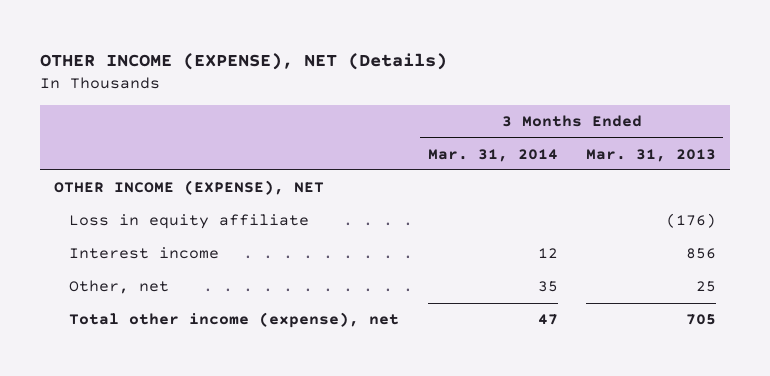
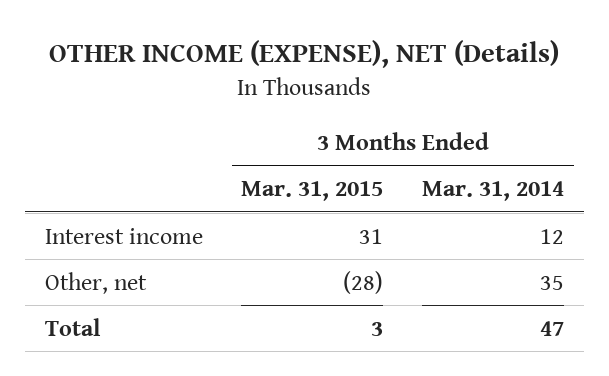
- | 3 Months Ended Mar. 31, 2014 | 3 Months Ended Mar. 31, 2013
+ | 3 Months Ended Mar. 31, 2015 | 3 Months Ended Mar. 31, 2014
- OTHER INCOME (EXPENSE), NET
- Loss in equity affiliate | | (176)
- Total other income (expense), net | 47 | 705
+ Total | 3 | 47

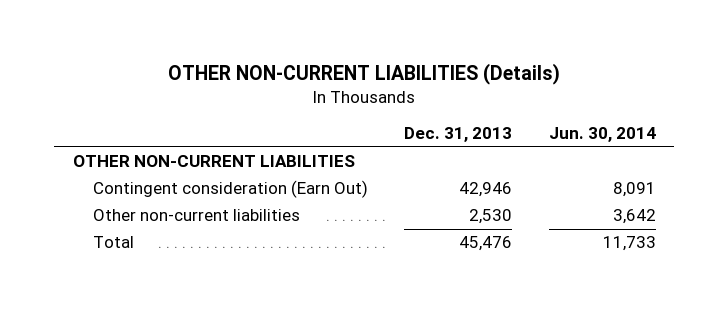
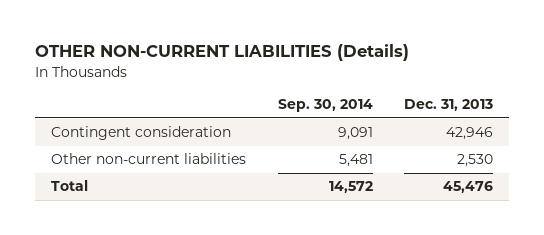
- | Dec. 31, 2013 | Jun. 30, 2014
+ | Sep. 30, 2014 | Dec. 31, 2013
- OTHER NON-CURRENT LIABILITIES
- Contingent consideration (Earn Out) | 42,946 | 8,091
+ Contingent consideration | 9,091 | 42,946

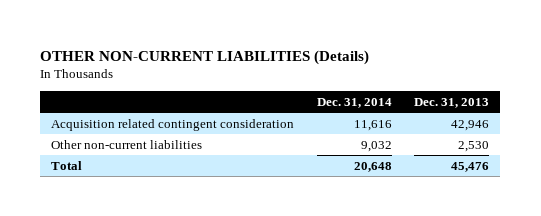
- | Sep. 30, 2014 | Dec. 31, 2013
+ | Dec. 31, 2014 | Dec. 31, 2013
- Contingent consideration | 9,091 | 42,946
+ Acquisition related contingent consideration | 11,616 | 42,946

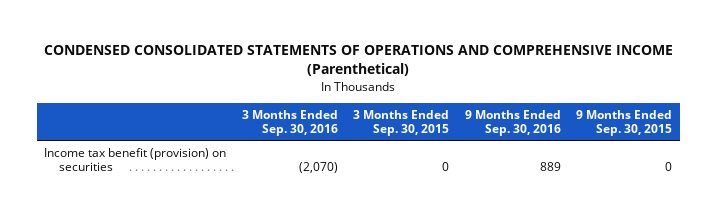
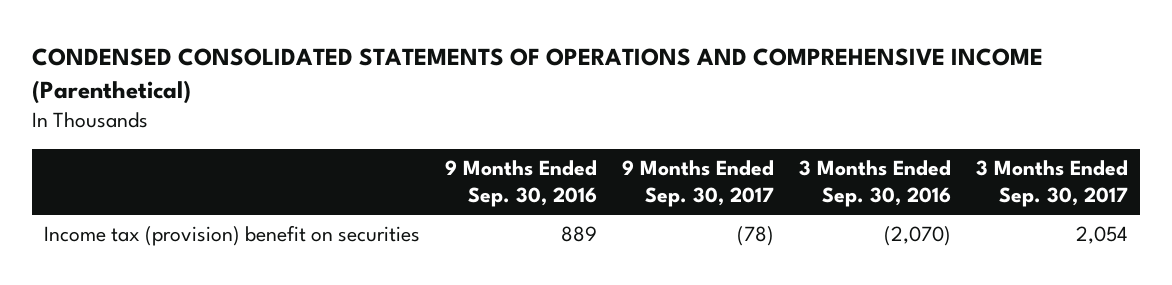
- | 3 Months Ended Sep. 30, 2016 | 3 Months Ended Sep. 30, 2015 | 9 Months Ended Sep. 30, 2016 | 9 Months Ended Sep. 30, 2015
+ | 9 Months Ended Sep. 30, 2016 | 9 Months Ended Sep. 30, 2017 | 3 Months Ended Sep. 30, 2016 | 3 Months Ended Sep. 30, 2017
- Income tax benefit (provision) on securities | (2,070) | 0 | 889 | 0
+ Income tax (provision) benefit on securities | 889 | (78) | (2,070) | 2,054

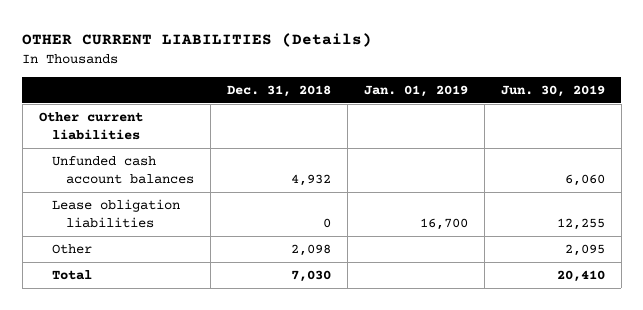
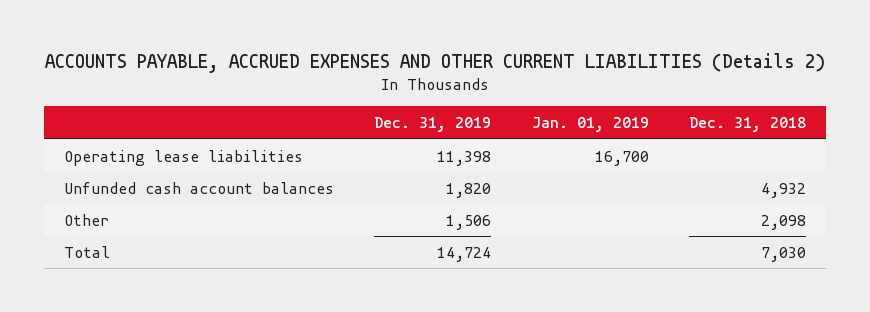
- OTHER CURRENT LIABILITIES (Details)
+ ACCOUNTS PAYABLE, ACCRUED EXPENSES AND OTHER CURRENT LIABILITIES (Details 2)
- | Dec. 31, 2018 | Jan. 01, 2019 | Jun. 30, 2019
+ | Dec. 31, 2019 | Jan. 01, 2019 | Dec. 31, 2018
- Other current liabilities
+ Operating lease liabilities | 11,398 | 16,700 |
- Lease obligation liabilities | 0 | 16,700 | 12,255

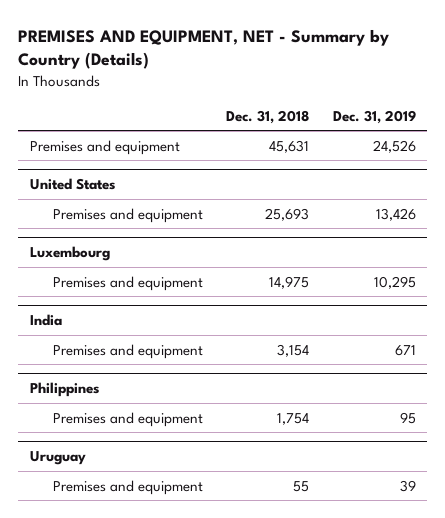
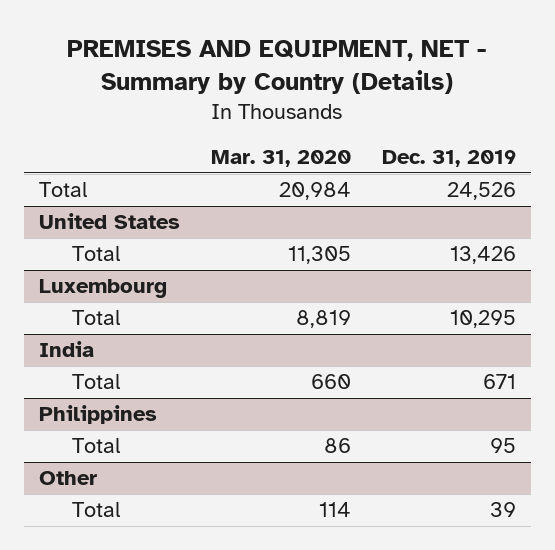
- | Dec. 31, 2018 | Dec. 31, 2019
+ | Mar. 31, 2020 | Dec. 31, 2019
- Premises and equipment | 45,631 | 24,526
+ Total | 20,984 | 24,526
@ United States
- Premises and equipment | 25,693 | 13,426
+ Total | 11,305 | 13,426
@ Luxembourg
- Premises and equipment | 14,975 | 10,295
+ Total | 8,819 | 10,295
@ India
- Premises and equipment | 3,154 | 671
+ Total | 660 | 671
@ Philippines
- Premises and equipment | 1,754 | 95
- Uruguay
- Premises and equipment | 55 | 39
@ Philippines
+ Total | 86 | 95
+ Other
+ Total | 114 | 39

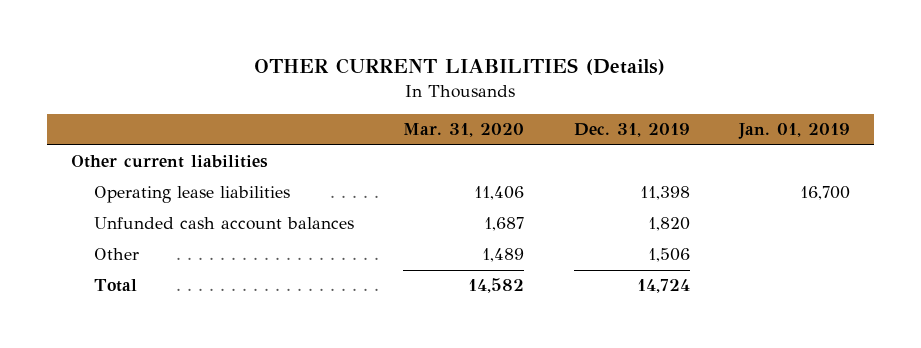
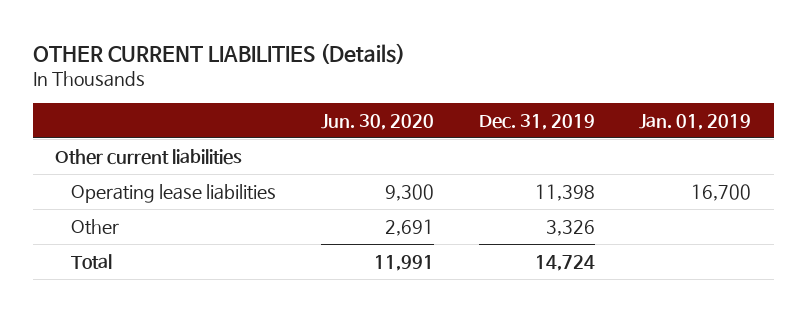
- | Mar. 31, 2020 | Dec. 31, 2019 | Jan. 01, 2019
+ | Jun. 30, 2020 | Dec. 31, 2019 | Jan. 01, 2019
- Unfunded cash account balances | 1,687 | 1,820 |
- Other | 1,489 | 1,506 |
+ Other | 2,691 | 3,326 |

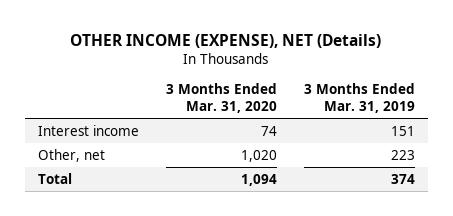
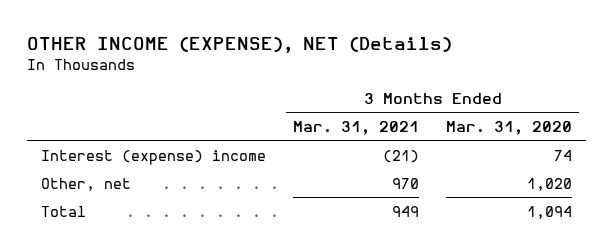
- | 3 Months Ended Mar. 31, 2020 | 3 Months Ended Mar. 31, 2019
+ | 3 Months Ended Mar. 31, 2021 | 3 Months Ended Mar. 31, 2020
- Interest income | 74 | 151
+ Interest (expense) income | (21) | 74

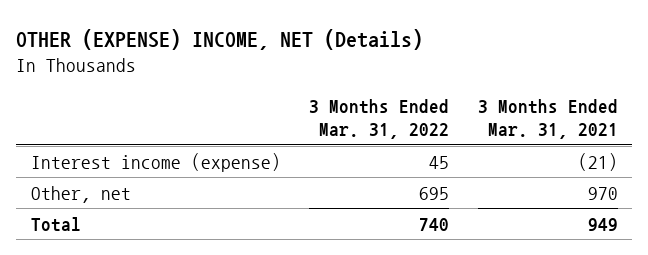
- OTHER INCOME (EXPENSE), NET (Details)
+ OTHER (EXPENSE) INCOME, NET (Details)
- | 3 Months Ended Mar. 31, 2021 | 3 Months Ended Mar. 31, 2020
+ | 3 Months Ended Mar. 31, 2022 | 3 Months Ended Mar. 31, 2021
- Interest (expense) income | (21) | 74
+ Interest income (expense) | 45 | (21)

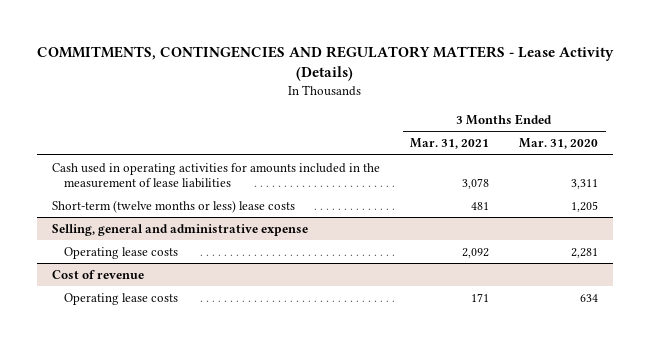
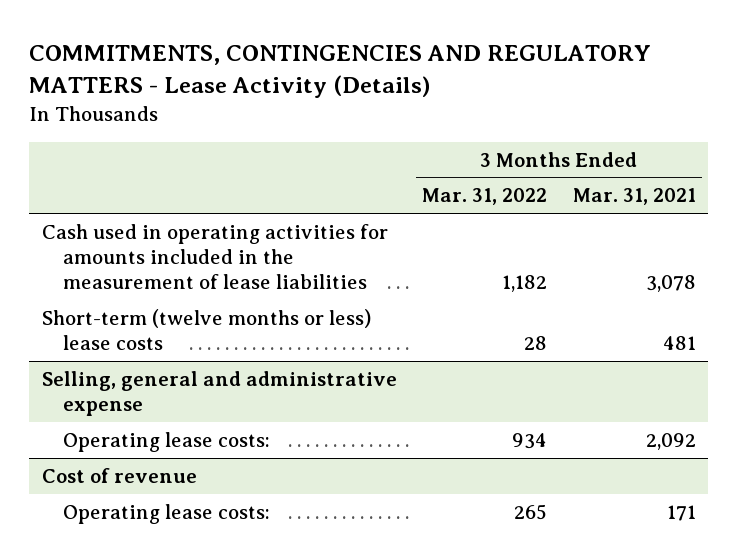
- | 3 Months Ended Mar. 31, 2021 | 3 Months Ended Mar. 31, 2020
+ | 3 Months Ended Mar. 31, 2022 | 3 Months Ended Mar. 31, 2021
@ Selling, general and administrative expense
- Operating lease costs | 2,092 | 2,281
+ Operating lease costs: | 934 | 2,092
@ Cost of revenue
- Operating lease costs | 171 | 634
+ Operating lease costs: | 265 | 171

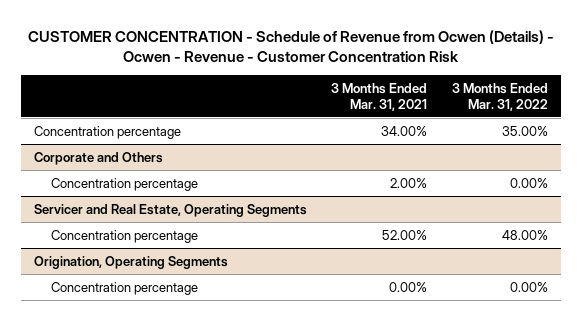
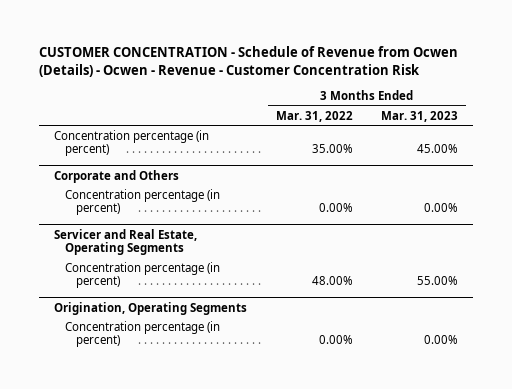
- | 3 Months Ended Mar. 31, 2021 | 3 Months Ended Mar. 31, 2022
+ | 3 Months Ended Mar. 31, 2022 | 3 Months Ended Mar. 31, 2023
- Concentration percentage | 34.00% | 35.00%
+ Concentration percentage (in percent) | 35.00% | 45.00%
@ Corporate and Others
- Concentration percentage | 2.00% | 0.00%
+ Concentration percentage (in percent) | 0.00% | 0.00%
@ Servicer and Real Estate, Operating Segments
- Concentration percentage | 52.00% | 48.00%
+ Concentration percentage (in percent) | 48.00% | 55.00%
@ Origination, Operating Segments
- Concentration percentage | 0.00% | 0.00%
+ Concentration percentage (in percent) | 0.00% | 0.00%

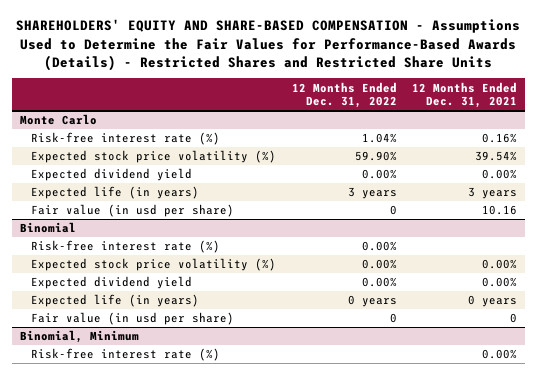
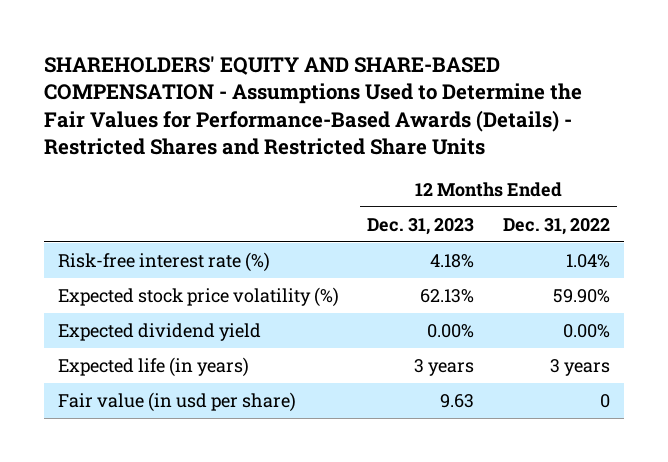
- | 12 Months Ended Dec. 31, 2022 | 12 Months Ended Dec. 31, 2021
+ | 12 Months Ended Dec. 31, 2023 | 12 Months Ended Dec. 31, 2022
- Monte Carlo
- Binomial
- Risk-free interest rate (%) | 0.00% |
- Expected stock price volatility (%) | 0.00% | 0.00%
- Expected dividend yield | 0.00% | 0.00%
- Expected life (in years) | 0 years | 0 years
- Fair value (in usd per share) | 0 | 0
- Binomial, Minimum
- Risk-free interest rate (%) | | 0.00%

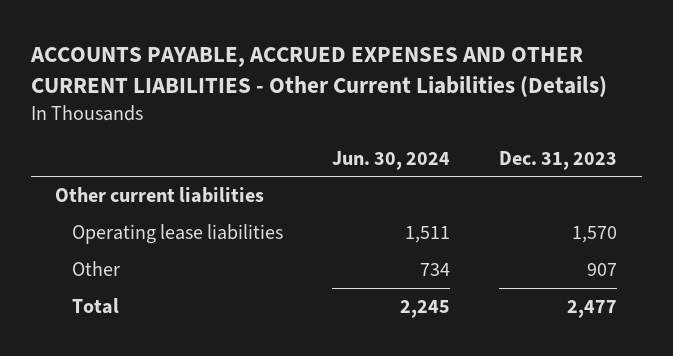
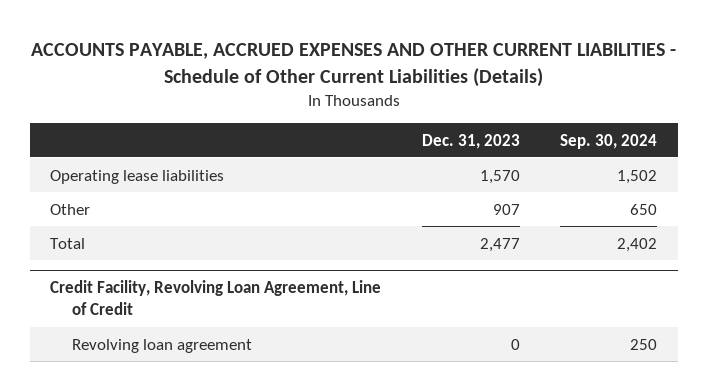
- ACCOUNTS PAYABLE, ACCRUED EXPENSES AND OTHER CURRENT LIABILITIES - Other Current Liabilities (Details)
+ ACCOUNTS PAYABLE, ACCRUED EXPENSES AND OTHER CURRENT LIABILITIES - Schedule of Other Current Liabilities (Details)
- | Jun. 30, 2024 | Dec. 31, 2023
+ | Dec. 31, 2023 | Sep. 30, 2024
- Other current liabilities
+ Credit Facility, Revolving Loan Agreement, Line of Credit
+ Revolving loan agreement | 0 | 250

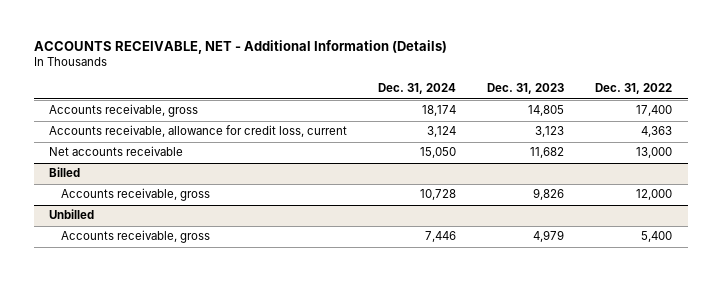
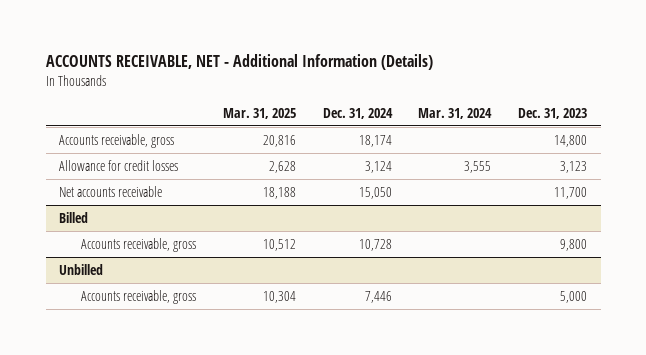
- | Dec. 31, 2024 | Dec. 31, 2023 | Dec. 31, 2022
+ | Mar. 31, 2025 | Dec. 31, 2024 | Mar. 31, 2024 | Dec. 31, 2023
- Accounts receivable, gross | 18,174 | 14,805 | 17,400
- Accounts receivable, allowance for credit loss, current | 3,124 | 3,123 | 4,363
- Net accounts receivable | 15,050 | 11,682 | 13,000
+ Accounts receivable, gross | 20,816 | 18,174 | | 14,800
+ Allowance for credit losses | 2,628 | 3,124 | 3,555 | 3,123
+ Net accounts receivable | 18,188 | 15,050 | | 11,700
@ Billed
- Accounts receivable, gross | 10,728 | 9,826 | 12,000
+ Accounts receivable, gross | 10,512 | 10,728 | | 9,800
@ Unbilled
- Accounts receivable, gross | 7,446 | 4,979 | 5,400
+ Accounts receivable, gross | 10,304 | 7,446 | | 5,000

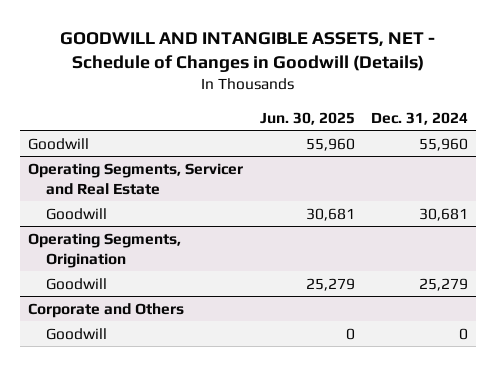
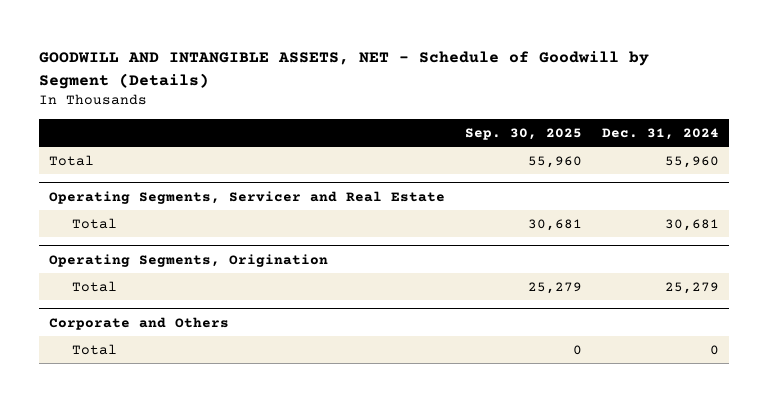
- GOODWILL AND INTANGIBLE ASSETS, NET - Schedule of Changes in Goodwill (Details)
+ GOODWILL AND INTANGIBLE ASSETS, NET - Schedule of Goodwill by Segment (Details)
- | Jun. 30, 2025 | Dec. 31, 2024
+ | Sep. 30, 2025 | Dec. 31, 2024
- Goodwill | 55,960 | 55,960
+ Total | 55,960 | 55,960
@ Operating Segments, Servicer and Real Estate
- Goodwill | 30,681 | 30,681
+ Total | 30,681 | 30,681
@ Operating Segments, Origination
- Goodwill | 25,279 | 25,279
+ Total | 25,279 | 25,279
@ Corporate and Others
- Goodwill | 0 | 0
+ Total | 0 | 0

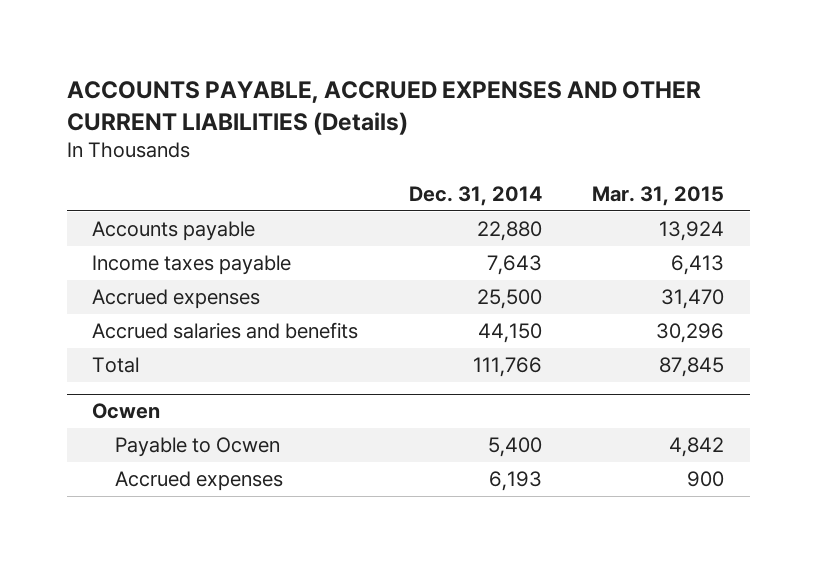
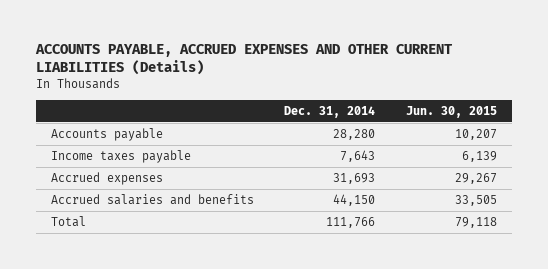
- | Dec. 31, 2014 | Mar. 31, 2015
+ | Dec. 31, 2014 | Jun. 30, 2015
- Accounts payable | 22,880 | 13,924
+ Accounts payable | 28,280 | 10,207
- Accrued expenses | 25,500 | 31,470
+ Accrued expenses | 31,693 | 29,267
- Ocwen
- Payable to Ocwen | 5,400 | 4,842
- Accrued expenses | 6,193 | 900

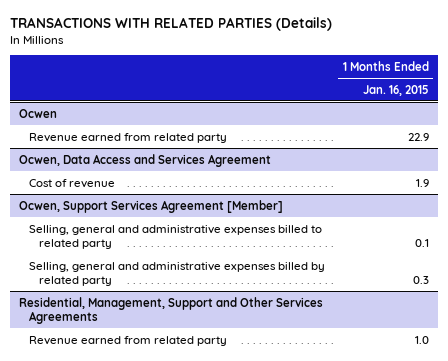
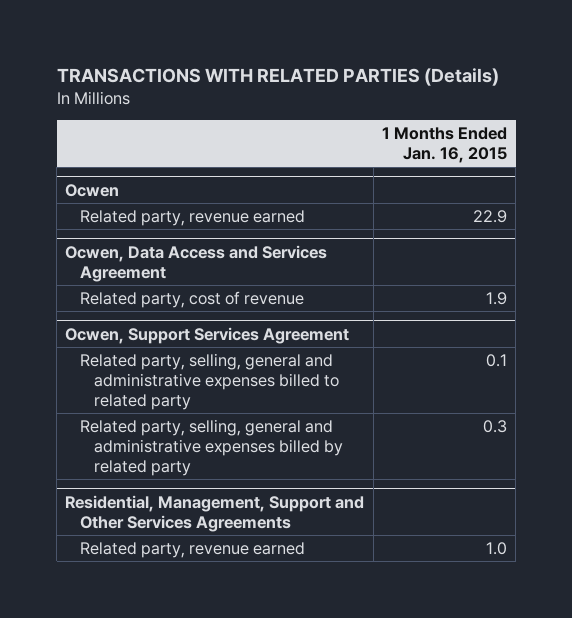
@ Ocwen
- Revenue earned from related party | 22.9
+ Related party, revenue earned | 22.9
@ Ocwen, Data Access and Services Agreement
- Cost of revenue | 1.9
- Ocwen, Support Services Agreement [Member]
- Selling, general and administrative expenses billed to related party | 0.1
- Selling, general and administrative expenses billed by related party | 0.3
@ Ocwen, Data Access and Services Agreement
+ Related party, cost of revenue | 1.9
+ Ocwen, Support Services Agreement
+ Related party, selling, general and administrative expenses billed to related party | 0.1
+ Related party, selling, general and administrative expenses billed by related party | 0.3
@ Residential, Management, Support and Other Services Agreements
- Revenue earned from related party | 1.0
+ Related party, revenue earned | 1.0

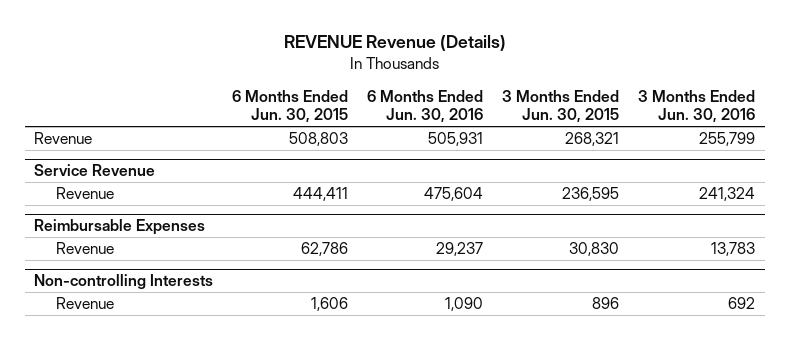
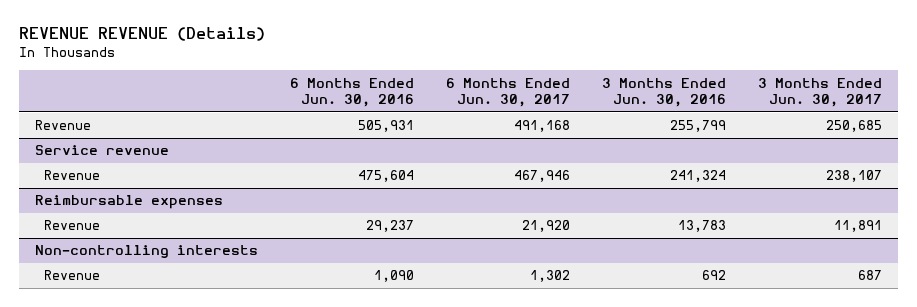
- REVENUE Revenue (Details)
+ REVENUE REVENUE (Details)
- | 6 Months Ended Jun. 30, 2015 | 6 Months Ended Jun. 30, 2016 | 3 Months Ended Jun. 30, 2015 | 3 Months Ended Jun. 30, 2016
+ | 6 Months Ended Jun. 30, 2016 | 6 Months Ended Jun. 30, 2017 | 3 Months Ended Jun. 30, 2016 | 3 Months Ended Jun. 30, 2017
- Service Revenue
+ Service revenue
- Reimbursable Expenses
+ Reimbursable expenses
- Non-controlling Interests
+ Non-controlling interests

